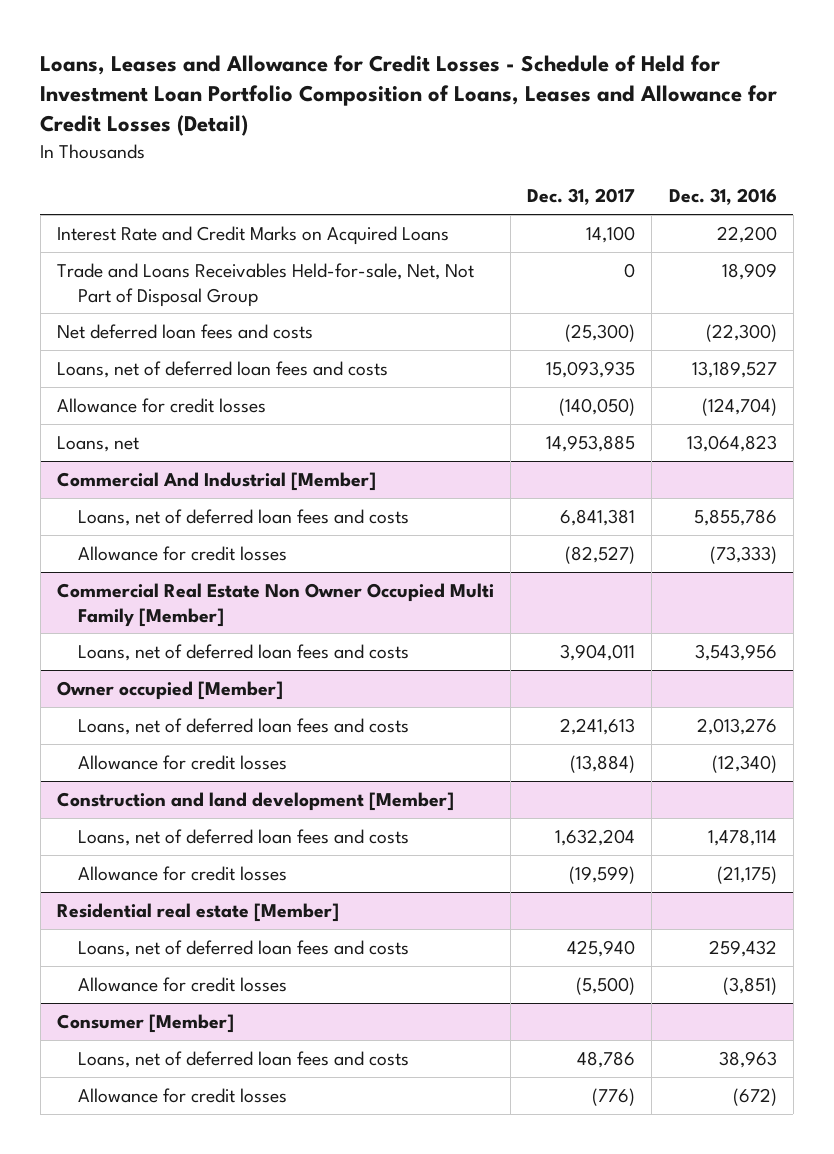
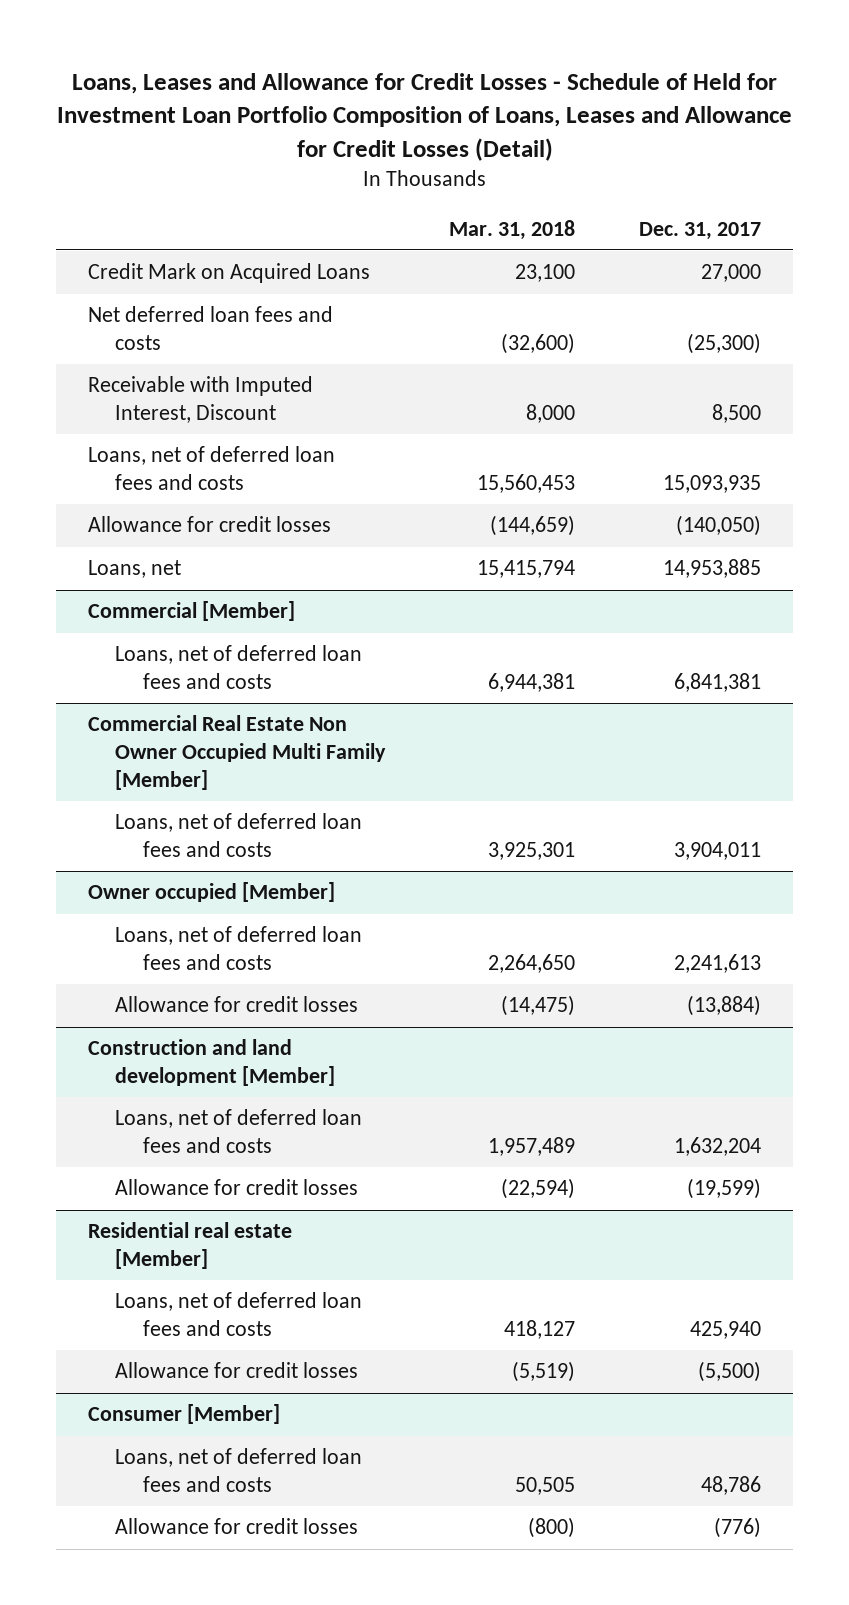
- | Dec. 31, 2017 | Dec. 31, 2016
+ | Mar. 31, 2018 | Dec. 31, 2017
- Interest Rate and Credit Marks on Acquired Loans | 14,100 | 22,200
- Trade and Loans Receivables Held-for-sale, Net, Not Part of Disposal Group | 0 | 18,909
+ Credit Mark on Acquired Loans | 23,100 | 27,000
+ Receivable with Imputed Interest, Discount | 8,000 | 8,500
- Commercial And Industrial [Member]
+ Commercial [Member]
- Allowance for credit losses | (82,527) | (73,333)

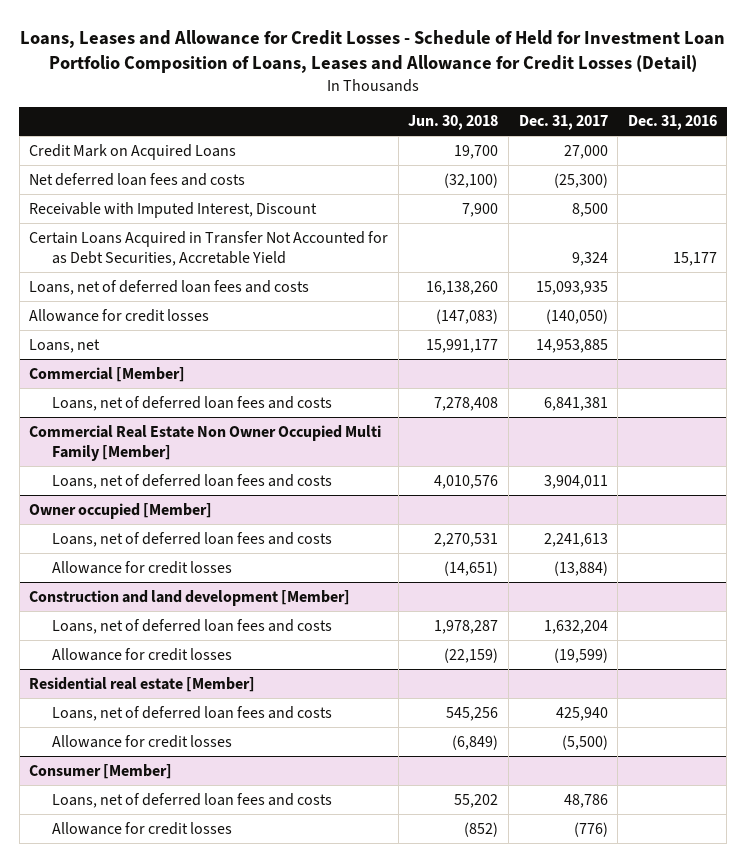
- | Mar. 31, 2018 | Dec. 31, 2017
+ | Jun. 30, 2018 | Dec. 31, 2017 | Dec. 31, 2016
+ Certain Loans Acquired in Transfer Not Accounted for as Debt Securities, Accretable Yield | | 9,324 | 15,177

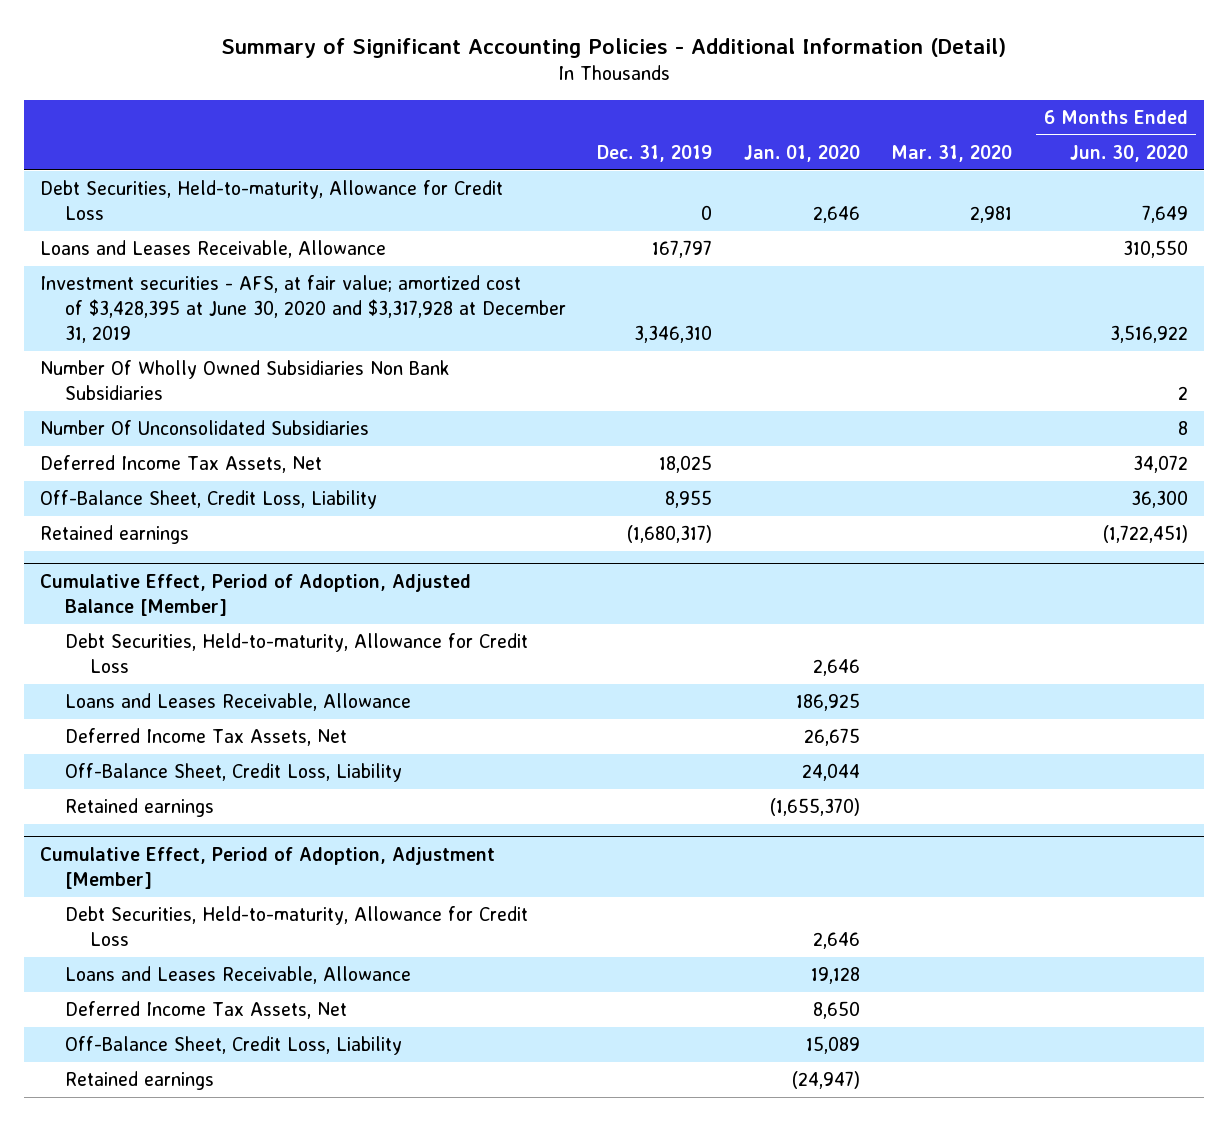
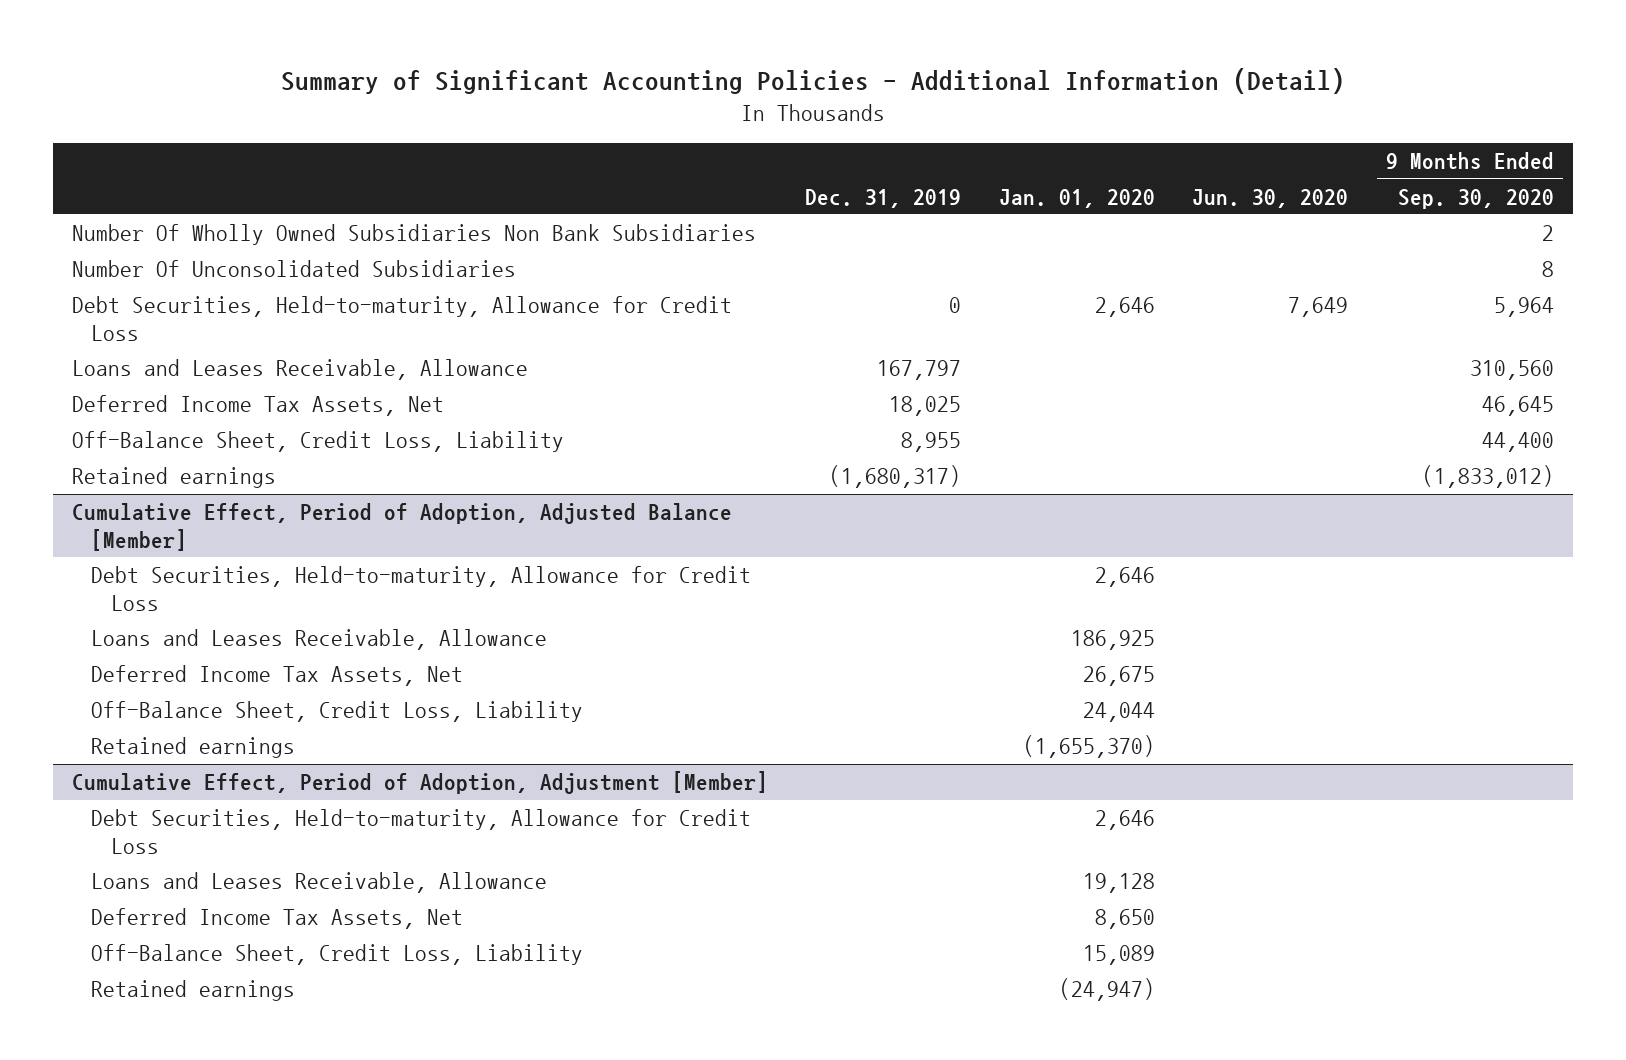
- | Dec. 31, 2019 | Jan. 01, 2020 | Mar. 31, 2020 | 6 Months Ended Jun. 30, 2020
+ | Dec. 31, 2019 | Jan. 01, 2020 | Jun. 30, 2020 | 9 Months Ended Sep. 30, 2020
- Investment securities - AFS, at fair value; amortized cost of $3,428,395 at June 30, 2020 and $3,317,928 at December 31, 2019 | 3,346,310 | | | 3,516,922
moved down: Debt Securities, Held-to-maturity, Allowance for Credit Loss | 0 | 2,646 | 7,649 | 5,964
moved down: Loans and Leases Receivable, Allowance | 167,797 | | | 310,560

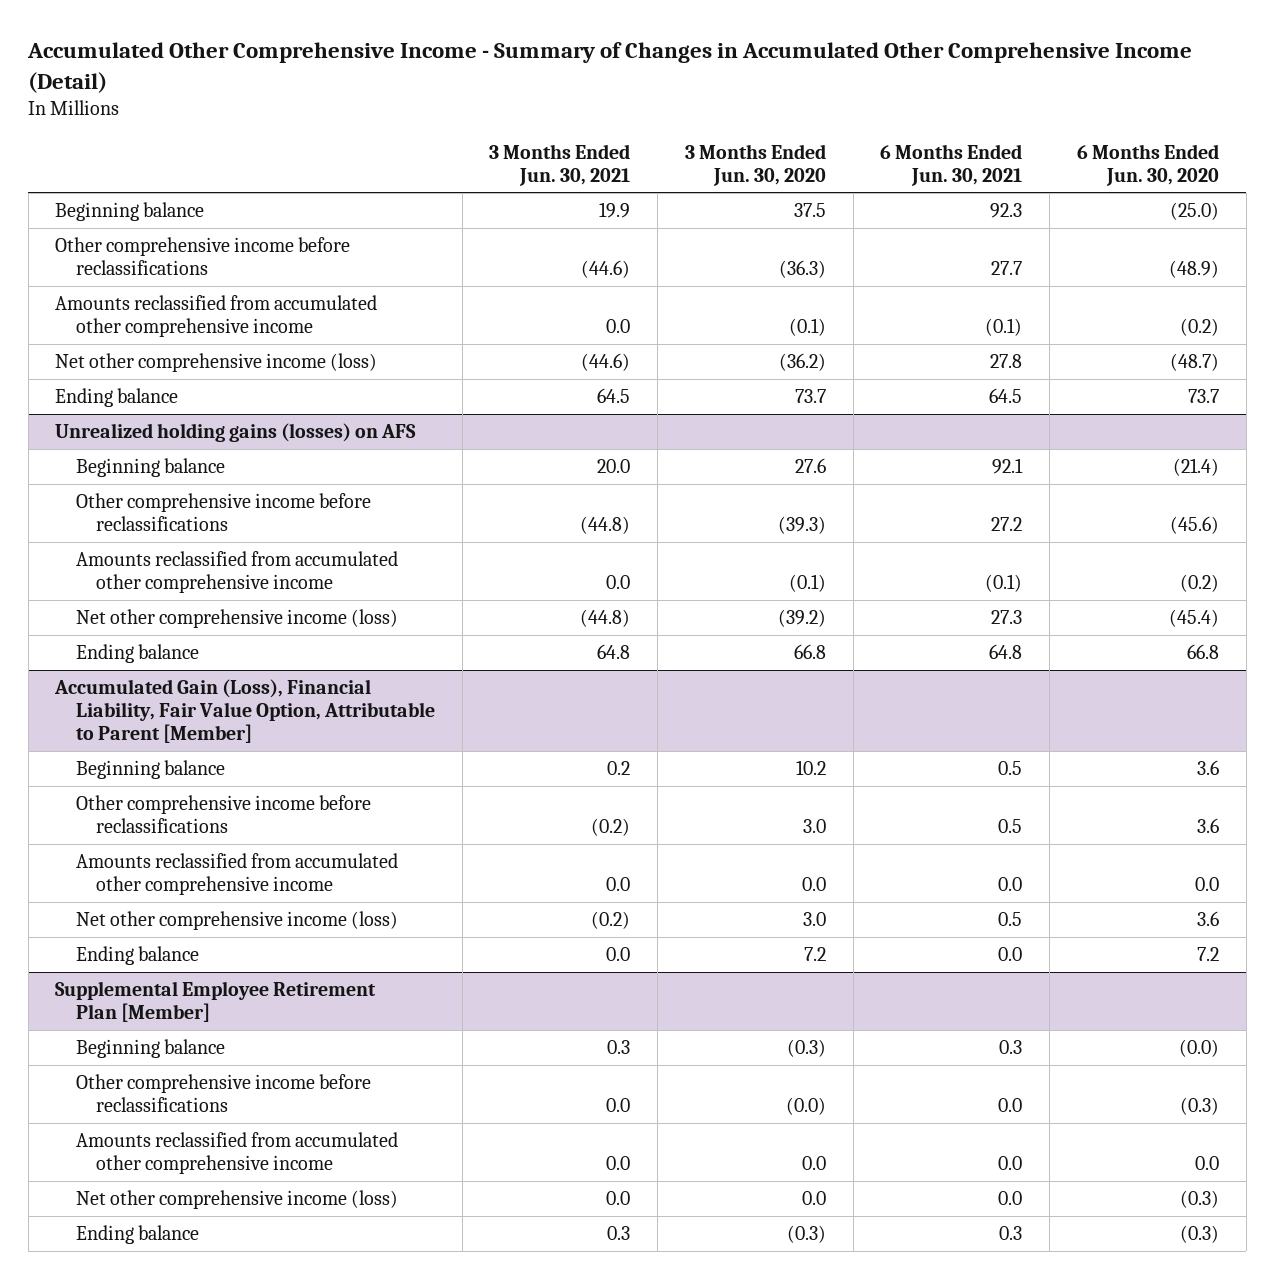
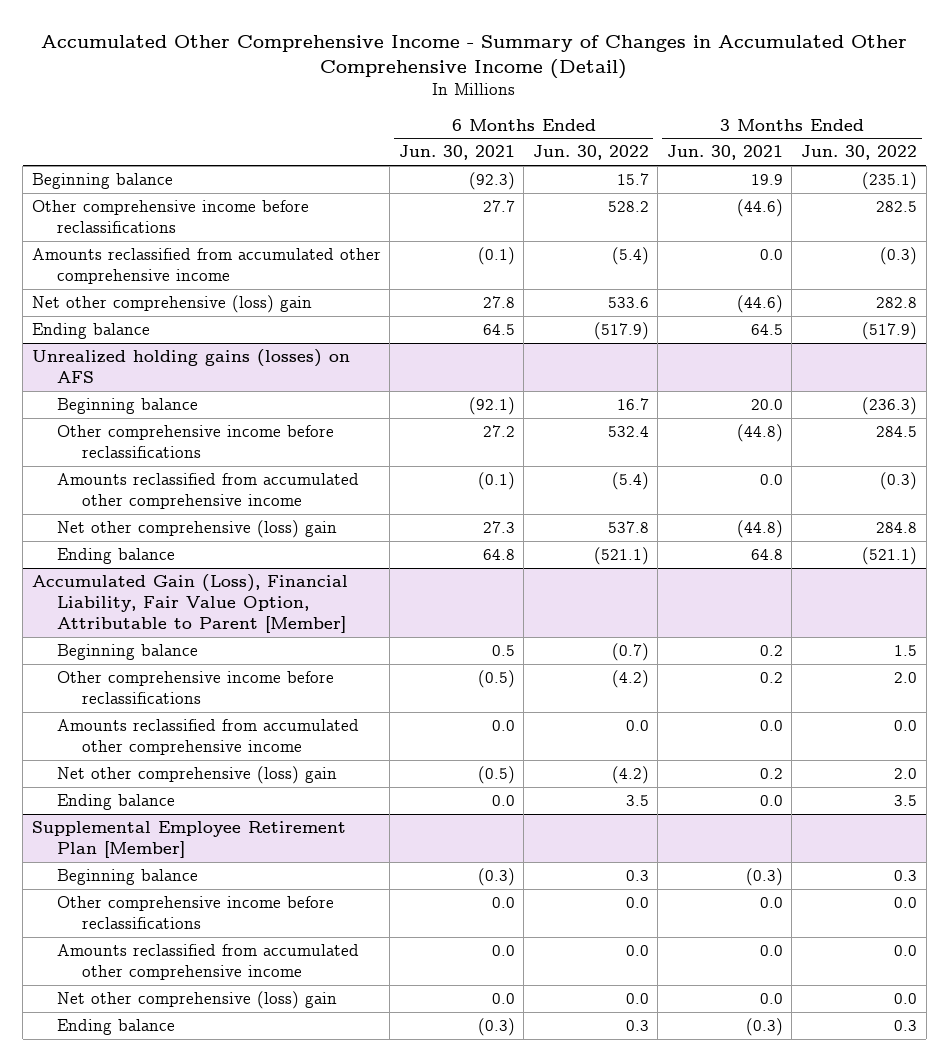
- | 3 Months Ended Jun. 30, 2021 | 3 Months Ended Jun. 30, 2020 | 6 Months Ended Jun. 30, 2021 | 6 Months Ended Jun. 30, 2020
+ | 6 Months Ended Jun. 30, 2021 | 6 Months Ended Jun. 30, 2022 | 3 Months Ended Jun. 30, 2021 | 3 Months Ended Jun. 30, 2022
- Beginning balance | 19.9 | 37.5 | 92.3 | (25.0)
+ Beginning balance | (92.3) | 15.7 | 19.9 | (235.1)
- Net other comprehensive income (loss) | (44.6) | (36.2) | 27.8 | (48.7)
+ Net other comprehensive (loss) gain | 27.8 | 533.6 | (44.6) | 282.8
@ Unrealized holding gains (losses) on AFS
- Beginning balance | 20.0 | 27.6 | 92.1 | (21.4)
+ Beginning balance | (92.1) | 16.7 | 20.0 | (236.3)
- Net other comprehensive income (loss) | (44.8) | (39.2) | 27.3 | (45.4)
+ Net other comprehensive (loss) gain | 27.3 | 537.8 | (44.8) | 284.8
@ Accumulated Gain (Loss), Financial Liability, Fair Value Option, Attributable to Parent [Member]
- Other comprehensive income before reclassifications | (0.2) | 3.0 | 0.5 | 3.6
+ Other comprehensive income before reclassifications | (0.5) | (4.2) | 0.2 | 2.0
- Net other comprehensive income (loss) | (0.2) | 3.0 | 0.5 | 3.6
+ Net other comprehensive (loss) gain | (0.5) | (4.2) | 0.2 | 2.0
@ Supplemental Employee Retirement Plan [Member]
- Beginning balance | 0.3 | (0.3) | 0.3 | (0.0)
+ Beginning balance | (0.3) | 0.3 | (0.3) | 0.3
- Net other comprehensive income (loss) | 0.0 | 0.0 | 0.0 | (0.3)
- Ending balance | 0.3 | (0.3) | 0.3 | (0.3)
+ Net other comprehensive (loss) gain | 0.0 | 0.0 | 0.0 | 0.0
+ Ending balance | (0.3) | 0.3 | (0.3) | 0.3

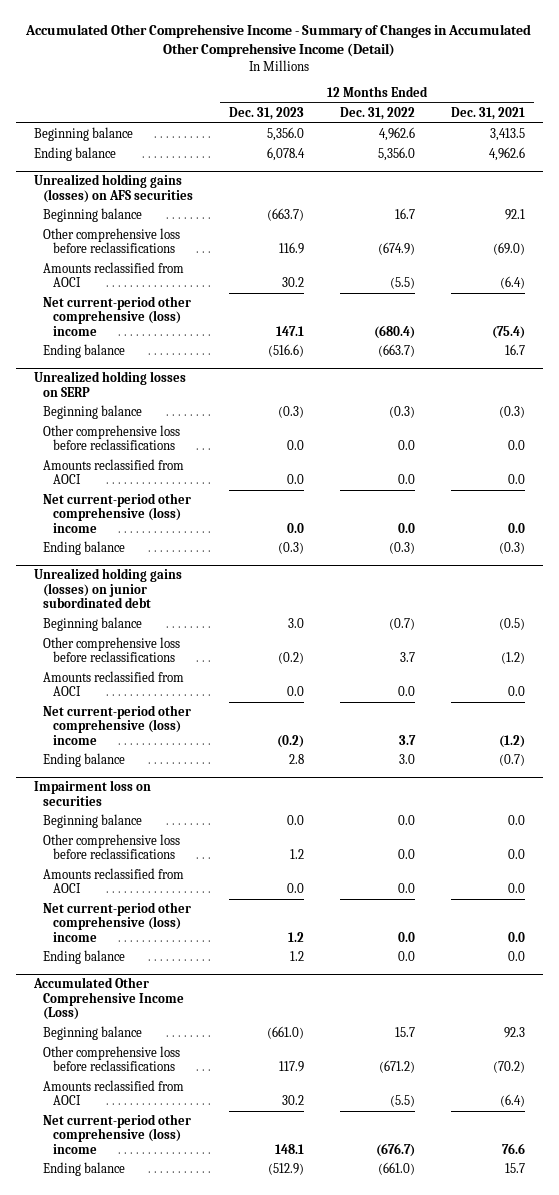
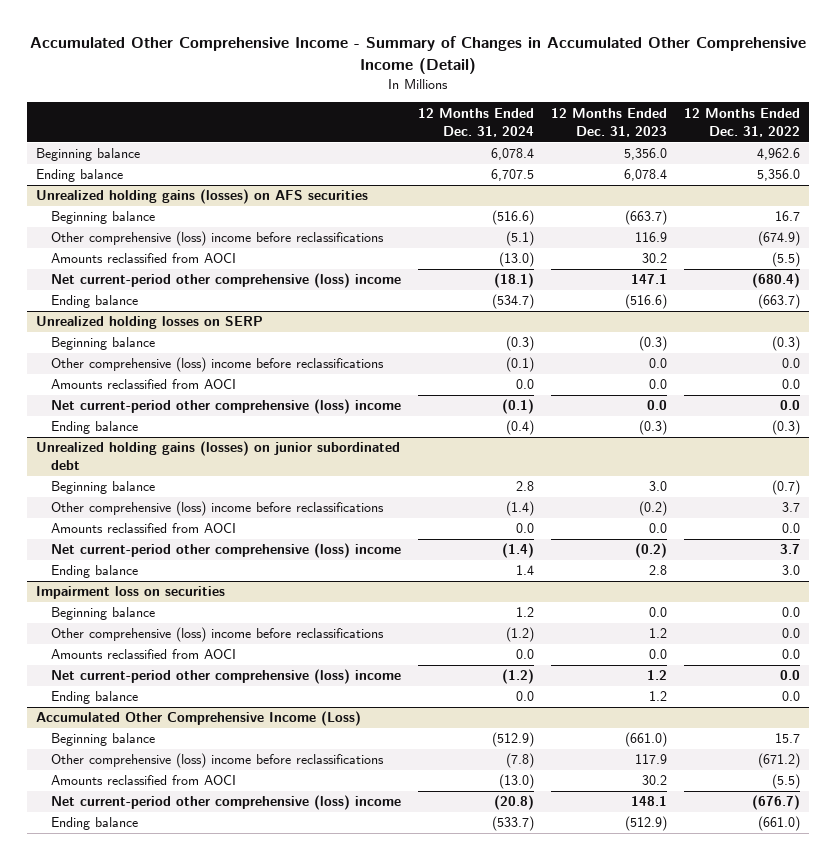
- | 12 Months Ended Dec. 31, 2023 | 12 Months Ended Dec. 31, 2022 | 12 Months Ended Dec. 31, 2021
+ | 12 Months Ended Dec. 31, 2024 | 12 Months Ended Dec. 31, 2023 | 12 Months Ended Dec. 31, 2022
@ Unrealized holding gains (losses) on AFS securities
- Other comprehensive loss before reclassifications | 116.9 | (674.9) | (69.0)
+ Other comprehensive (loss) income before reclassifications | (5.1) | 116.9 | (674.9)
@ Unrealized holding losses on SERP
- Other comprehensive loss before reclassifications | 0.0 | 0.0 | 0.0
+ Other comprehensive (loss) income before reclassifications | (0.1) | 0.0 | 0.0
@ Unrealized holding gains (losses) on junior subordinated debt
- Other comprehensive loss before reclassifications | (0.2) | 3.7 | (1.2)
+ Other comprehensive (loss) income before reclassifications | (1.4) | (0.2) | 3.7
@ Impairment loss on securities
- Other comprehensive loss before reclassifications | 1.2 | 0.0 | 0.0
+ Other comprehensive (loss) income before reclassifications | (1.2) | 1.2 | 0.0
@ Accumulated Other Comprehensive Income (Loss)
- Other comprehensive loss before reclassifications | 117.9 | (671.2) | (70.2)
+ Other comprehensive (loss) income before reclassifications | (7.8) | 117.9 | (671.2)

